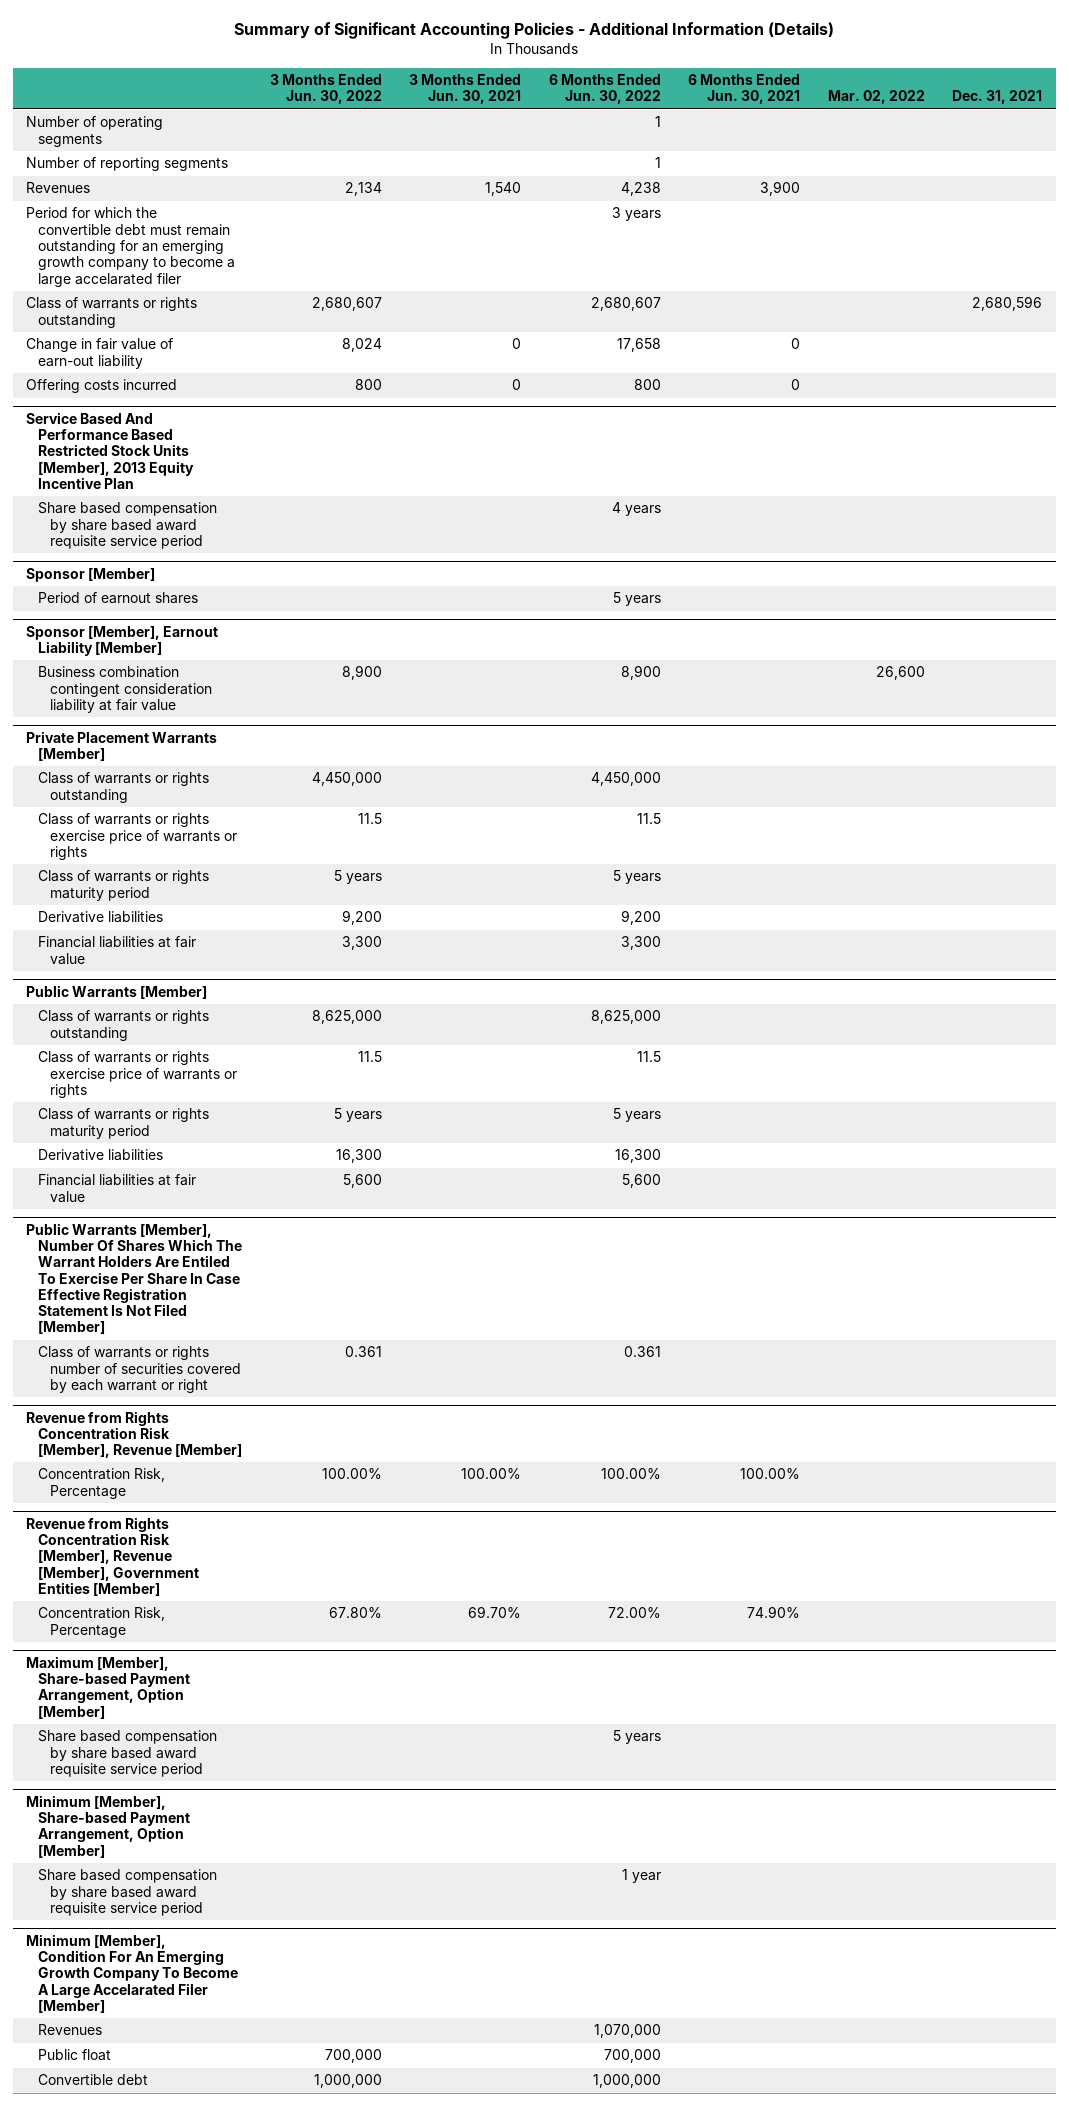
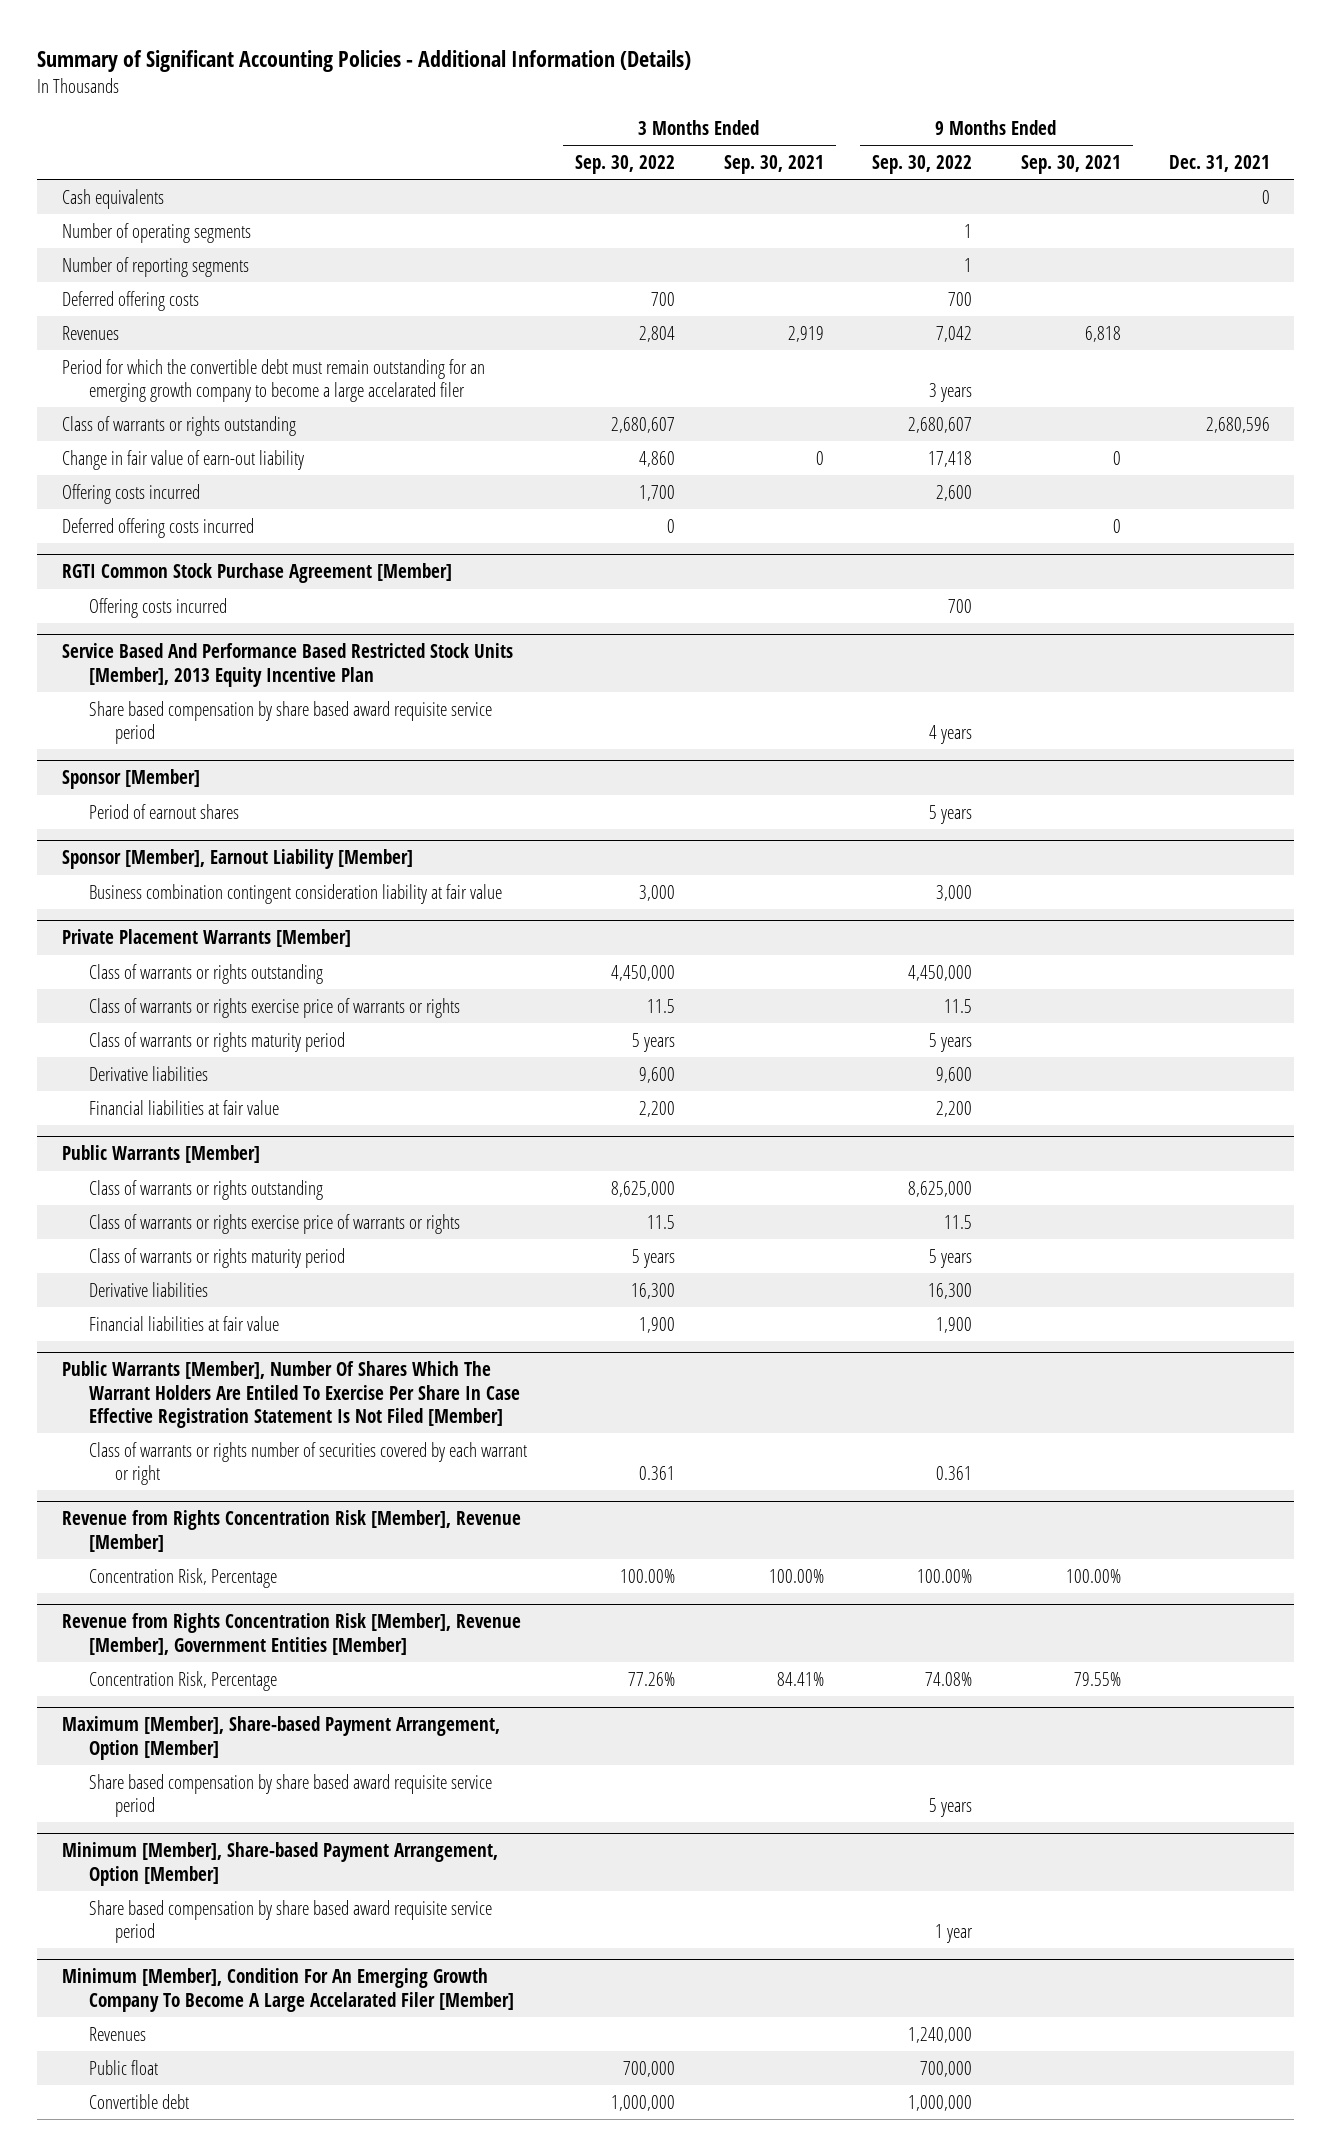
- | 3 Months Ended Jun. 30, 2022 | 3 Months Ended Jun. 30, 2021 | 6 Months Ended Jun. 30, 2022 | 6 Months Ended Jun. 30, 2021 | Mar. 02, 2022 | Dec. 31, 2021
+ | 3 Months Ended Sep. 30, 2022 | 3 Months Ended Sep. 30, 2021 | 9 Months Ended Sep. 30, 2022 | 9 Months Ended Sep. 30, 2021 | Dec. 31, 2021
+ Cash equivalents | | | | | 0
+ Deferred offering costs | 700 | | 700 | |
+ Deferred offering costs incurred | 0 | | | 0 |
+ RGTI Common Stock Purchase Agreement [Member]
+ Offering costs incurred | | | 700 | |

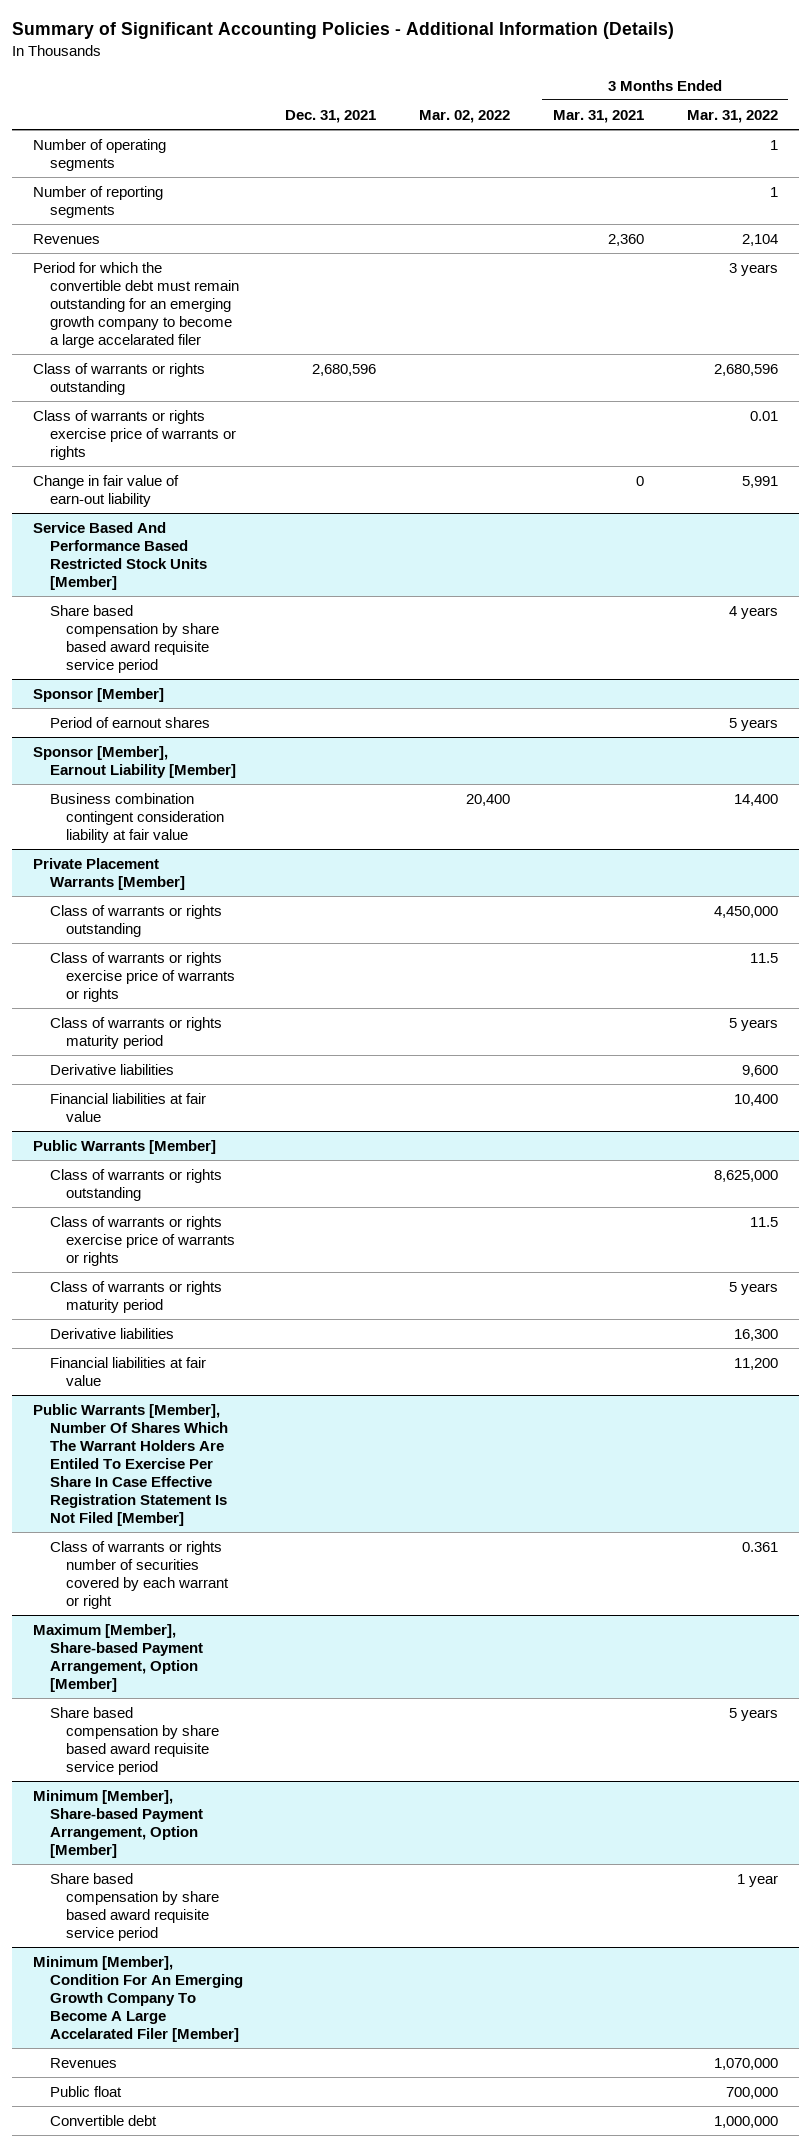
- | 3 Months Ended Sep. 30, 2022 | 3 Months Ended Sep. 30, 2021 | 9 Months Ended Sep. 30, 2022 | 9 Months Ended Sep. 30, 2021 | Dec. 31, 2021
+ | Dec. 31, 2021 | Mar. 02, 2022 | 3 Months Ended Mar. 31, 2021 | 3 Months Ended Mar. 31, 2022
- Cash equivalents | | | | | 0
- Deferred offering costs | 700 | | 700 | |
+ Class of warrants or rights exercise price of warrants or rights | | | | 0.01
- Offering costs incurred | 1,700 | | 2,600 | |
- Deferred offering costs incurred | 0 | | | 0 |
- RGTI Common Stock Purchase Agreement [Member]
- Offering costs incurred | | | 700 | |
- Service Based And Performance Based Restricted Stock Units [Member], 2013 Equity Incentive Plan
+ Service Based And Performance Based Restricted Stock Units [Member]
- Revenue from Rights Concentration Risk [Member], Revenue [Member]
- Concentration Risk, Percentage | 100.00% | 100.00% | 100.00% | 100.00% |
- Revenue from Rights Concentration Risk [Member], Revenue [Member], Government Entities [Member]
- Concentration Risk, Percentage | 77.26% | 84.41% | 74.08% | 79.55% |

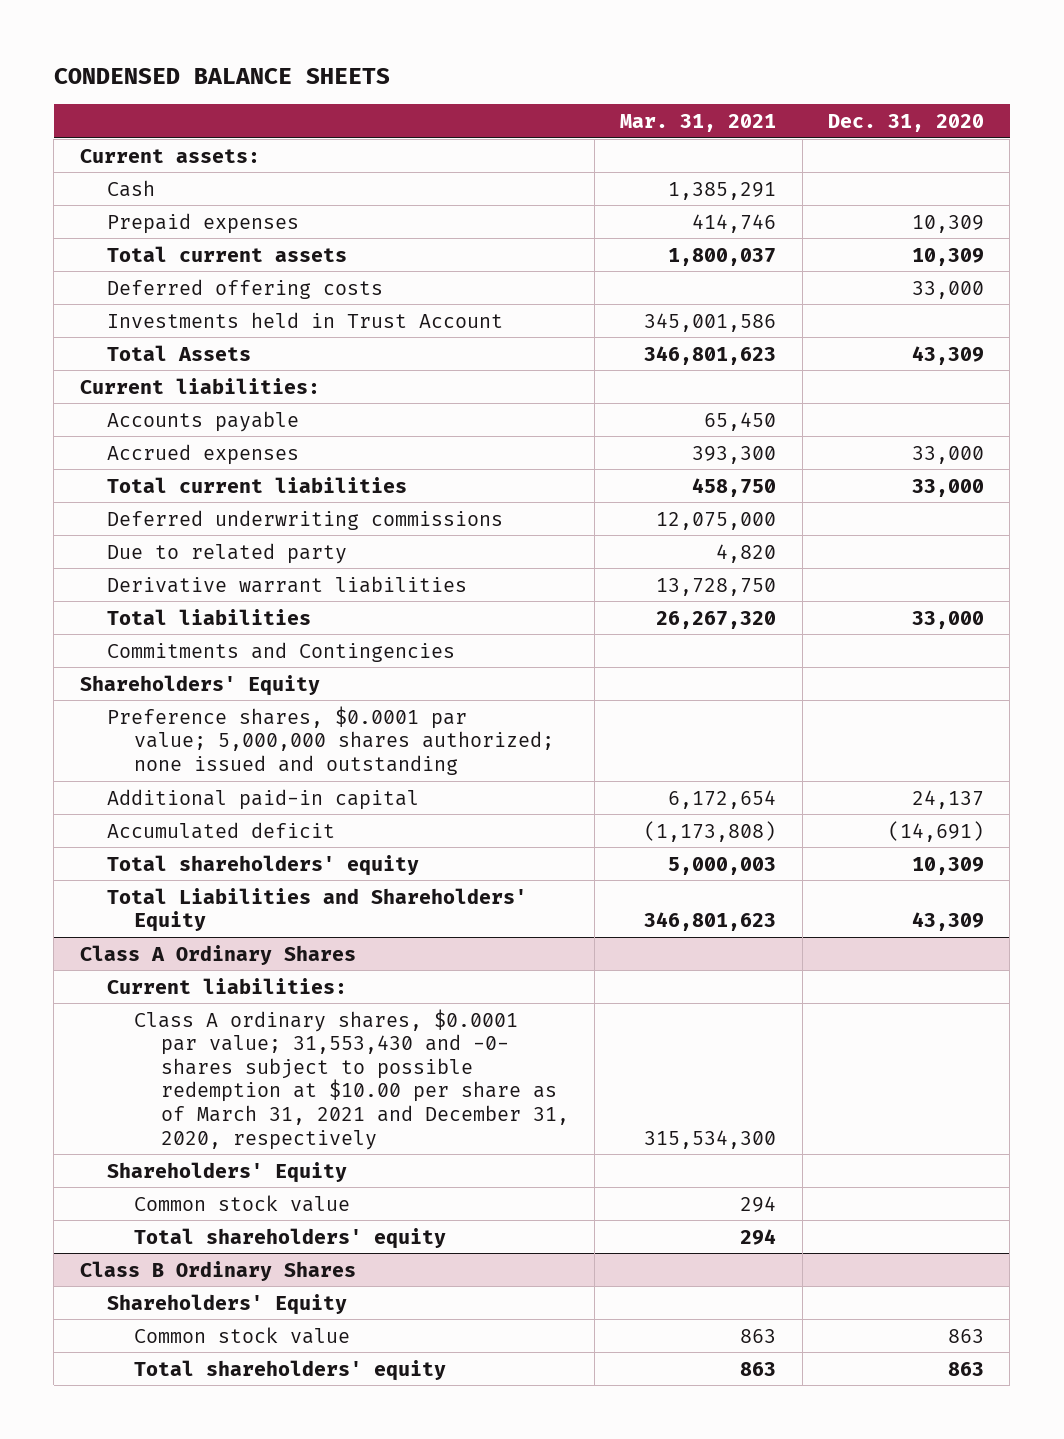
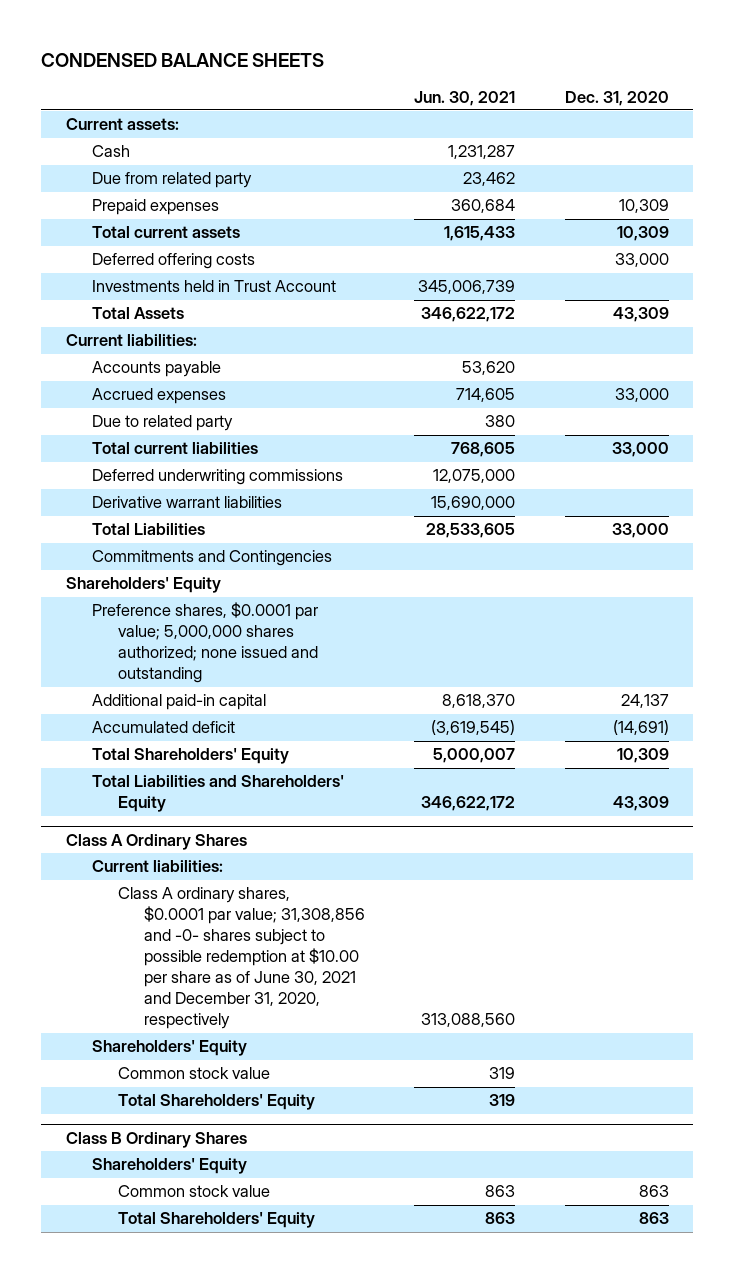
- | Mar. 31, 2021 | Dec. 31, 2020
+ | Jun. 30, 2021 | Dec. 31, 2020
+ Due from related party | 23,462 |
moved up: Due to related party | 380 |
- Total liabilities | 26,267,320 | 33,000
+ Total Liabilities | 28,533,605 | 33,000
- Total shareholders' equity | 5,000,003 | 10,309
+ Total Shareholders' Equity | 5,000,007 | 10,309
@ Class A Ordinary Shares
- Class A ordinary shares, $0.0001 par value; 31,553,430 and -0- shares subject to possible redemption at $10.00 per share as of March 31, 2021 and December 31, 2020, respectively | 315,534,300 |
+ Class A ordinary shares, $0.0001 par value; 31,308,856 and -0- shares subject to possible redemption at $10.00 per share as of June 30, 2021 and December 31, 2020, respectively | 313,088,560 |
- Total shareholders' equity | 294 |
+ Total Shareholders' Equity | 319 |
@ Class B Ordinary Shares
- Total shareholders' equity | 863 | 863
+ Total Shareholders' Equity | 863 | 863

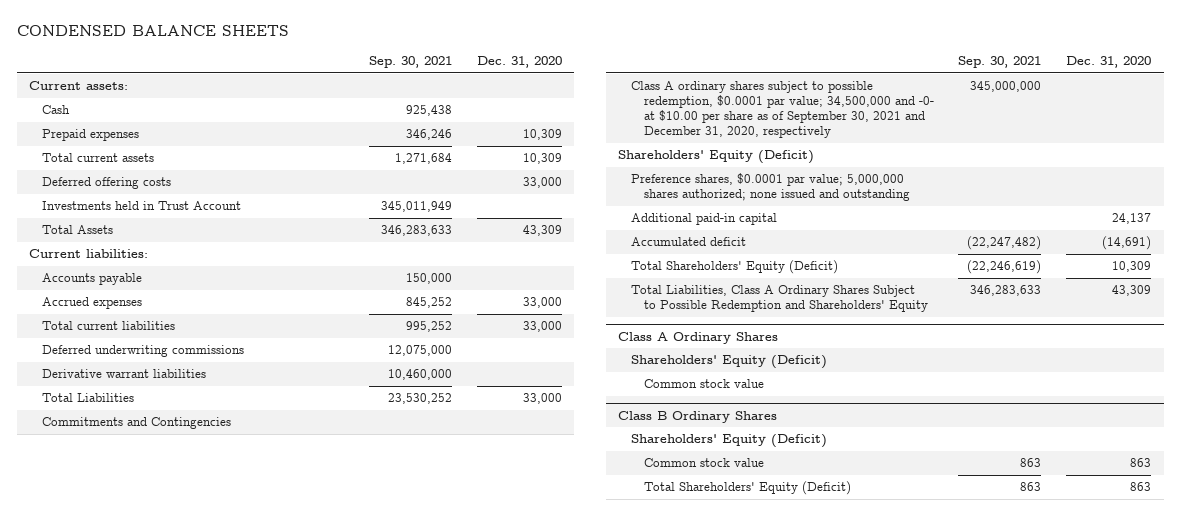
- | Jun. 30, 2021 | Dec. 31, 2020
+ | Sep. 30, 2021 | Dec. 31, 2020
- Due from related party | 23,462 |
- Due to related party | 380 |
- Shareholders' Equity
+ Class A ordinary shares subject to possible redemption, $0.0001 par value; 34,500,000 and -0- at $10.00 per share as of September 30, 2021 and December 31, 2020, respectively | 345,000,000 |
+ Shareholders' Equity (Deficit)
- Total Shareholders' Equity | 5,000,007 | 10,309
- Total Liabilities and Shareholders' Equity | 346,622,172 | 43,309
+ Total Shareholders' Equity (Deficit) | (22,246,619) | 10,309
+ Total Liabilities, Class A Ordinary Shares Subject to Possible Redemption and Shareholders' Equity | 346,283,633 | 43,309
@ Class A Ordinary Shares
- Current liabilities:
- Class A ordinary shares, $0.0001 par value; 31,308,856 and -0- shares subject to possible redemption at $10.00 per share as of June 30, 2021 and December 31, 2020, respectively | 313,088,560 |
- Shareholders' Equity
+ Shareholders' Equity (Deficit)
- Total Shareholders' Equity | 319 |
@ Class B Ordinary Shares
- Shareholders' Equity
+ Shareholders' Equity (Deficit)
- Total Shareholders' Equity | 863 | 863
+ Total Shareholders' Equity (Deficit) | 863 | 863

